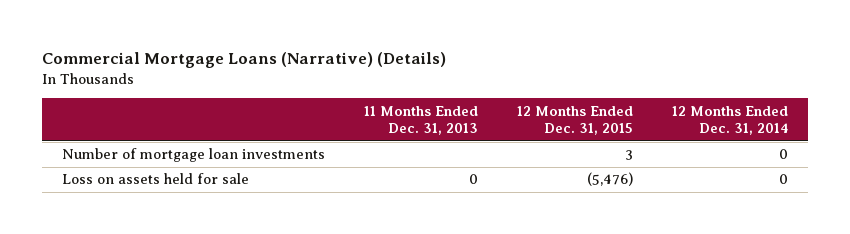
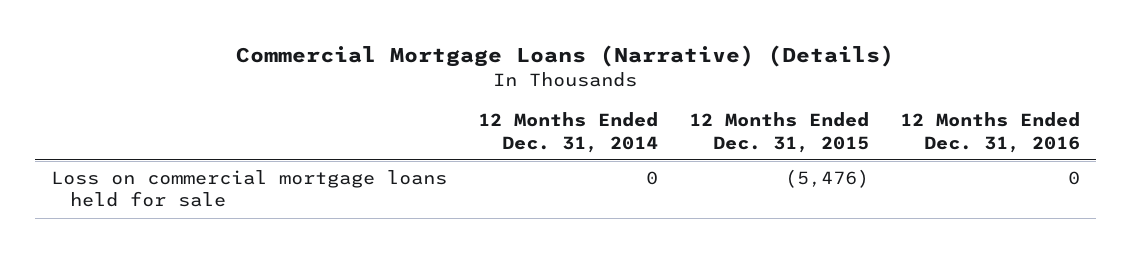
- | 11 Months Ended Dec. 31, 2013 | 12 Months Ended Dec. 31, 2015 | 12 Months Ended Dec. 31, 2014
+ | 12 Months Ended Dec. 31, 2014 | 12 Months Ended Dec. 31, 2015 | 12 Months Ended Dec. 31, 2016
- Number of mortgage loan investments | | 3 | 0
- Loss on assets held for sale | 0 | (5,476) | 0
+ Loss on commercial mortgage loans held for sale | 0 | (5,476) | 0

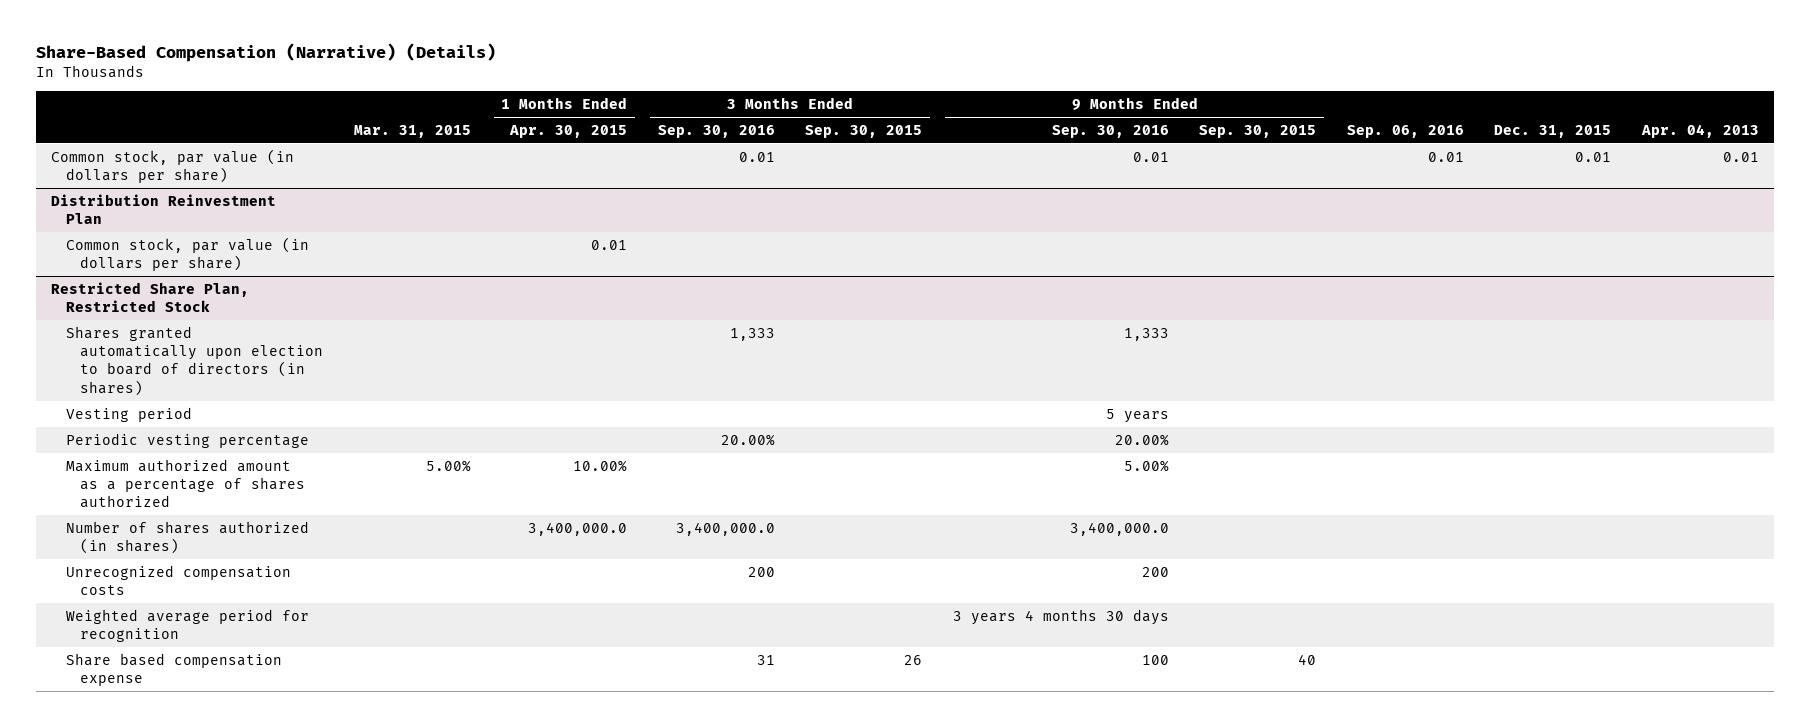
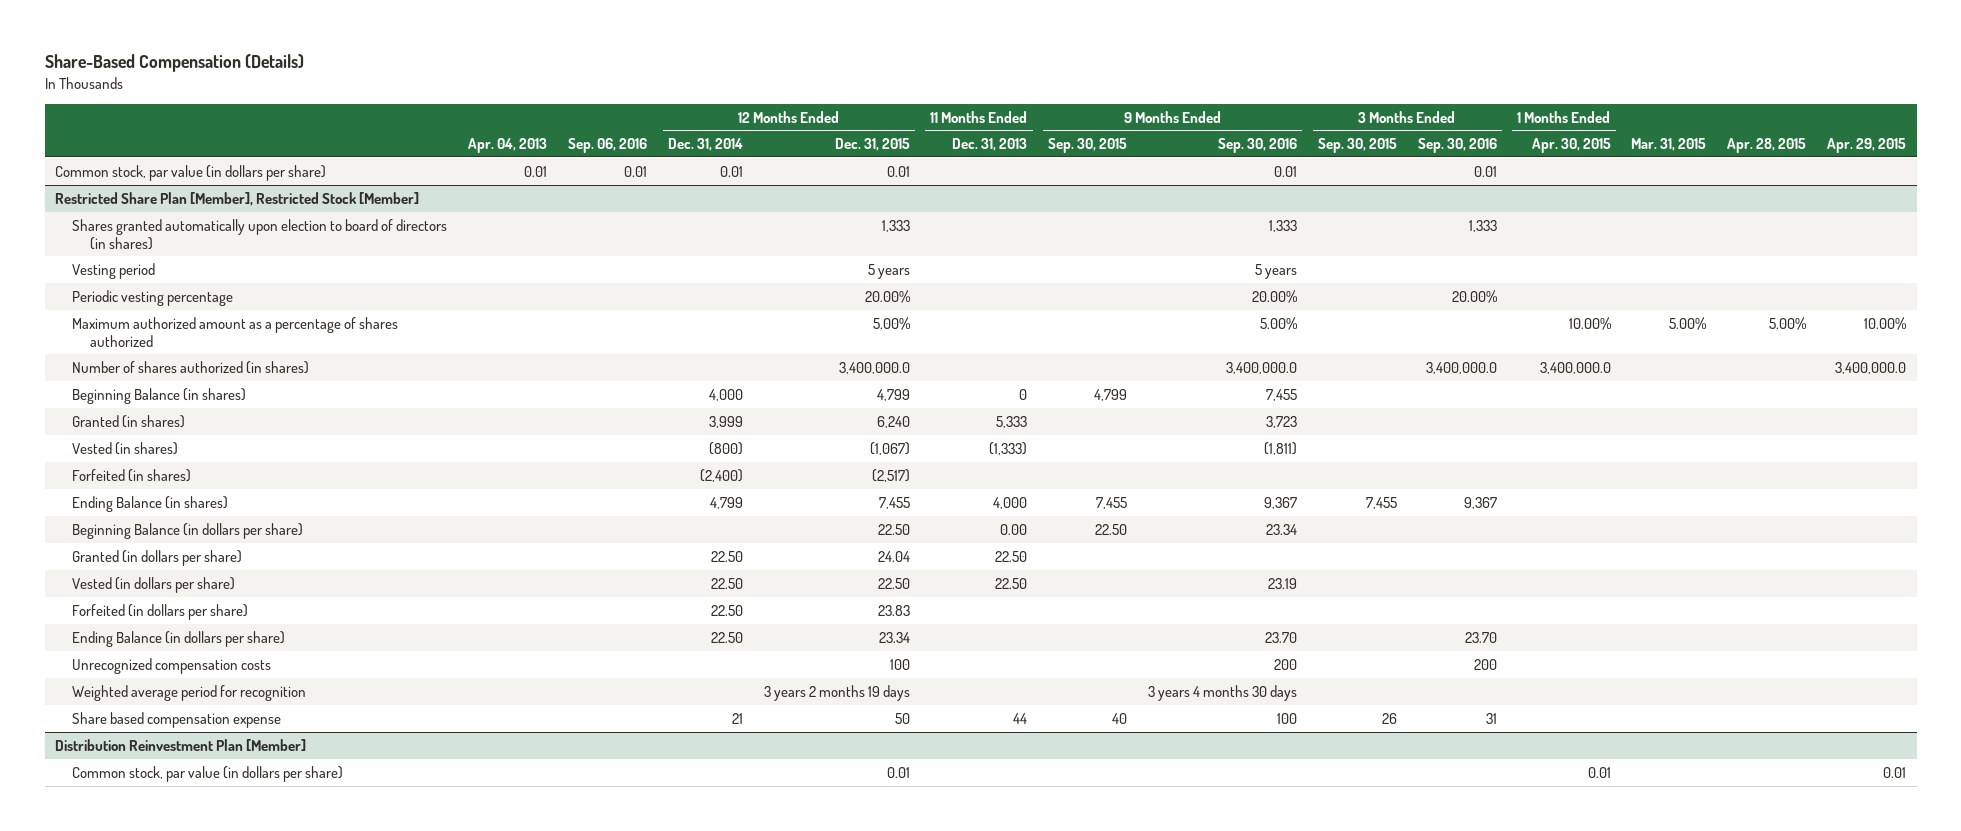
- Share-Based Compensation (Narrative) (Details)
+ Share-Based Compensation (Details)
- | Mar. 31, 2015 | 1 Months Ended Apr. 30, 2015 | 3 Months Ended Sep. 30, 2016 | 3 Months Ended Sep. 30, 2015 | 9 Months Ended Sep. 30, 2016 | 9 Months Ended Sep. 30, 2015 | Sep. 06, 2016 | Dec. 31, 2015 | Apr. 04, 2013
+ | Apr. 04, 2013 | Sep. 06, 2016 | 12 Months Ended Dec. 31, 2014 | 12 Months Ended Dec. 31, 2015 | 11 Months Ended Dec. 31, 2013 | 9 Months Ended Sep. 30, 2015 | 9 Months Ended Sep. 30, 2016 | 3 Months Ended Sep. 30, 2015 | 3 Months Ended Sep. 30, 2016 | 1 Months Ended Apr. 30, 2015 | Mar. 31, 2015 | Apr. 28, 2015 | Apr. 29, 2015
- Distribution Reinvestment Plan
- Common stock, par value (in dollars per share) | | 0.01 | | | | | | |
- Restricted Share Plan, Restricted Stock
+ Restricted Share Plan [Member], Restricted Stock [Member]
+ Beginning Balance (in shares) | | | 4,000 | 4,799 | 0 | 4,799 | 7,455 | | | | | |
+ Granted (in shares) | | | 3,999 | 6,240 | 5,333 | | 3,723 | | | | | |
+ Vested (in shares) | | | (800) | (1,067) | (1,333) | | (1,811) | | | | | |
+ Forfeited (in shares) | | | (2,400) | (2,517) | | | | | | | | |
+ Ending Balance (in shares) | | | 4,799 | 7,455 | 4,000 | 7,455 | 9,367 | 7,455 | 9,367 | | | |
+ Beginning Balance (in dollars per share) | | | | 22.50 | 0.00 | 22.50 | 23.34 | | | | | |
+ Granted (in dollars per share) | | | 22.50 | 24.04 | 22.50 | | | | | | | |
+ Vested (in dollars per share) | | | 22.50 | 22.50 | 22.50 | | 23.19 | | | | | |
+ Forfeited (in dollars per share) | | | 22.50 | 23.83 | | | | | | | | |
+ Ending Balance (in dollars per share) | | | 22.50 | 23.34 | | | 23.70 | | 23.70 | | | |
+ Distribution Reinvestment Plan [Member]
+ Common stock, par value (in dollars per share) | | | | 0.01 | | | | | | 0.01 | | | 0.01

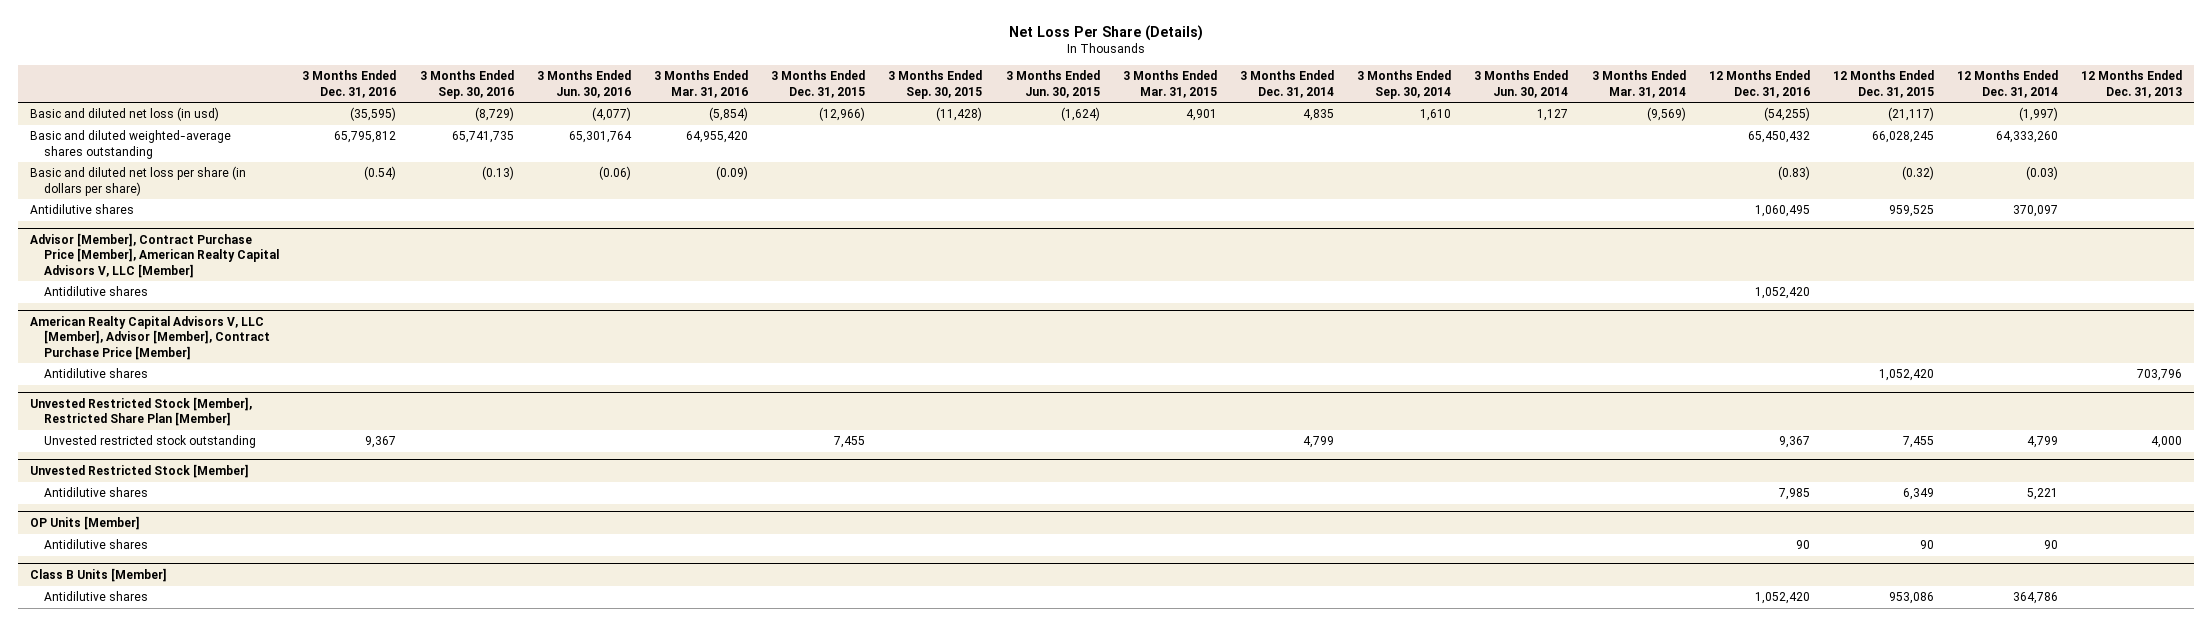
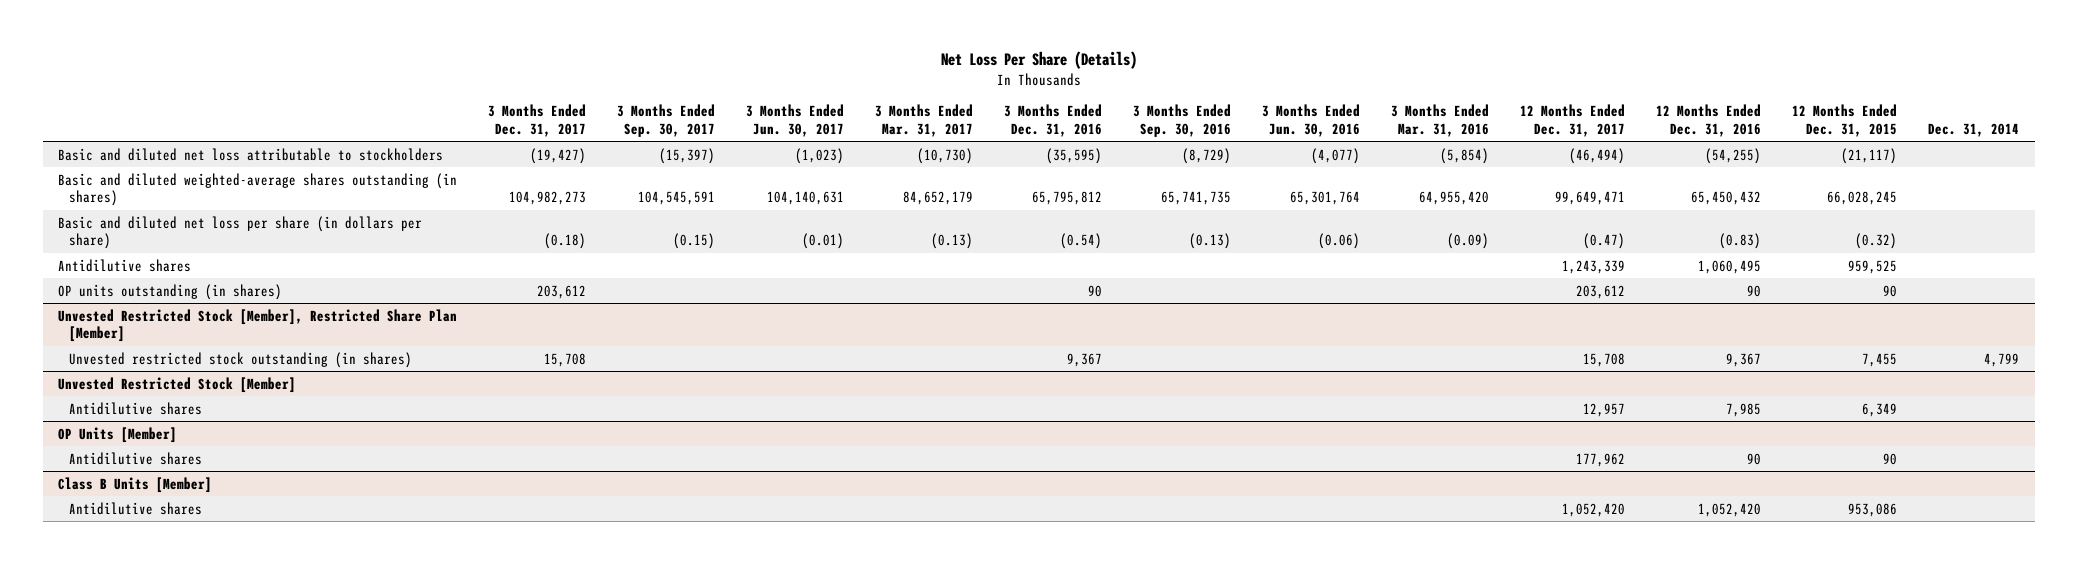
- | 3 Months Ended Dec. 31, 2016 | 3 Months Ended Sep. 30, 2016 | 3 Months Ended Jun. 30, 2016 | 3 Months Ended Mar. 31, 2016 | 3 Months Ended Dec. 31, 2015 | 3 Months Ended Sep. 30, 2015 | 3 Months Ended Jun. 30, 2015 | 3 Months Ended Mar. 31, 2015 | 3 Months Ended Dec. 31, 2014 | 3 Months Ended Sep. 30, 2014 | 3 Months Ended Jun. 30, 2014 | 3 Months Ended Mar. 31, 2014 | 12 Months Ended Dec. 31, 2016 | 12 Months Ended Dec. 31, 2015 | 12 Months Ended Dec. 31, 2014 | 12 Months Ended Dec. 31, 2013
+ | 3 Months Ended Dec. 31, 2017 | 3 Months Ended Sep. 30, 2017 | 3 Months Ended Jun. 30, 2017 | 3 Months Ended Mar. 31, 2017 | 3 Months Ended Dec. 31, 2016 | 3 Months Ended Sep. 30, 2016 | 3 Months Ended Jun. 30, 2016 | 3 Months Ended Mar. 31, 2016 | 12 Months Ended Dec. 31, 2017 | 12 Months Ended Dec. 31, 2016 | 12 Months Ended Dec. 31, 2015 | Dec. 31, 2014
- Basic and diluted net loss (in usd) | (35,595) | (8,729) | (4,077) | (5,854) | (12,966) | (11,428) | (1,624) | 4,901 | 4,835 | 1,610 | 1,127 | (9,569) | (54,255) | (21,117) | (1,997) |
- Basic and diluted weighted-average shares outstanding | 65,795,812 | 65,741,735 | 65,301,764 | 64,955,420 | | | | | | | | | 65,450,432 | 66,028,245 | 64,333,260 |
+ Basic and diluted net loss attributable to stockholders | (19,427) | (15,397) | (1,023) | (10,730) | (35,595) | (8,729) | (4,077) | (5,854) | (46,494) | (54,255) | (21,117) |
+ Basic and diluted weighted-average shares outstanding (in shares) | 104,982,273 | 104,545,591 | 104,140,631 | 84,652,179 | 65,795,812 | 65,741,735 | 65,301,764 | 64,955,420 | 99,649,471 | 65,450,432 | 66,028,245 |
- Advisor [Member], Contract Purchase Price [Member], American Realty Capital Advisors V, LLC [Member]
- Antidilutive shares | | | | | | | | | | | | | 1,052,420 | | |
- American Realty Capital Advisors V, LLC [Member], Advisor [Member], Contract Purchase Price [Member]
- Antidilutive shares | | | | | | | | | | | | | | 1,052,420 | | 703,796
+ OP units outstanding (in shares) | 203,612 | | | | 90 | | | | 203,612 | 90 | 90 |
@ Unvested Restricted Stock [Member], Restricted Share Plan [Member]
- Unvested restricted stock outstanding | 9,367 | | | | 7,455 | | | | 4,799 | | | | 9,367 | 7,455 | 4,799 | 4,000
+ Unvested restricted stock outstanding (in shares) | 15,708 | | | | 9,367 | | | | 15,708 | 9,367 | 7,455 | 4,799

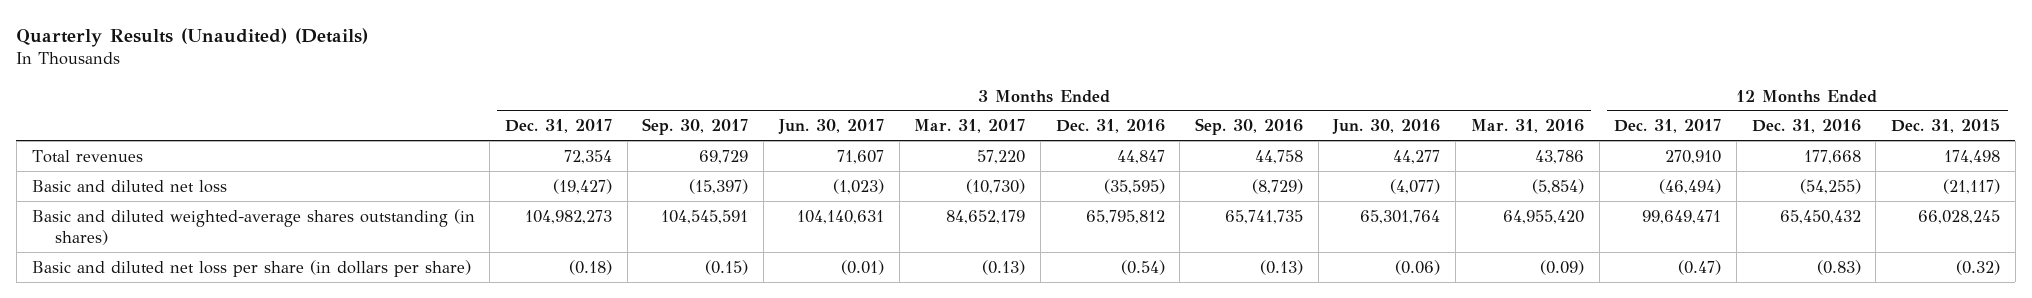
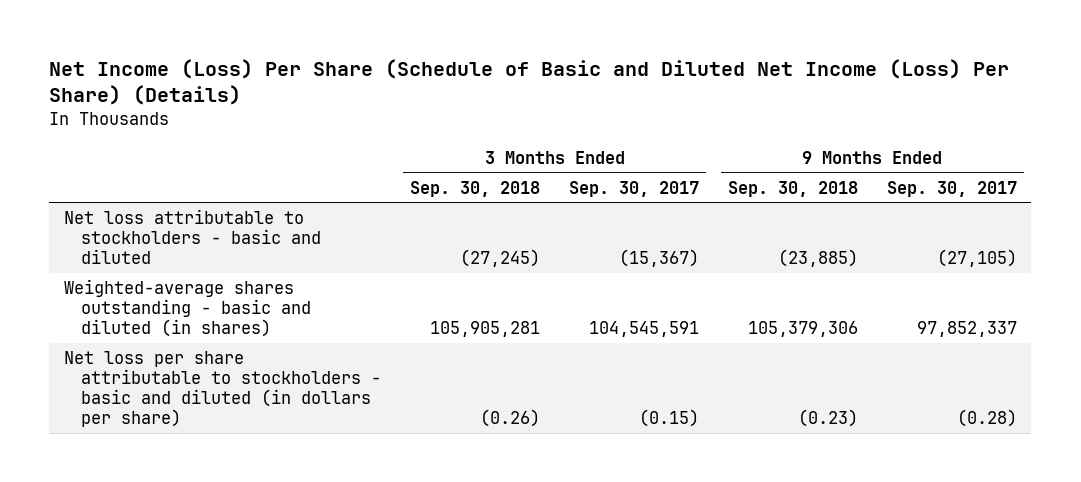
- Quarterly Results (Unaudited) (Details)
+ Net Income (Loss) Per Share (Schedule of Basic and Diluted Net Income (Loss) Per Share) (Details)
- | 3 Months Ended Dec. 31, 2017 | 3 Months Ended Sep. 30, 2017 | 3 Months Ended Jun. 30, 2017 | 3 Months Ended Mar. 31, 2017 | 3 Months Ended Dec. 31, 2016 | 3 Months Ended Sep. 30, 2016 | 3 Months Ended Jun. 30, 2016 | 3 Months Ended Mar. 31, 2016 | 12 Months Ended Dec. 31, 2017 | 12 Months Ended Dec. 31, 2016 | 12 Months Ended Dec. 31, 2015
+ | 3 Months Ended Sep. 30, 2018 | 3 Months Ended Sep. 30, 2017 | 9 Months Ended Sep. 30, 2018 | 9 Months Ended Sep. 30, 2017
- Total revenues | 72,354 | 69,729 | 71,607 | 57,220 | 44,847 | 44,758 | 44,277 | 43,786 | 270,910 | 177,668 | 174,498
- Basic and diluted net loss | (19,427) | (15,397) | (1,023) | (10,730) | (35,595) | (8,729) | (4,077) | (5,854) | (46,494) | (54,255) | (21,117)
- Basic and diluted weighted-average shares outstanding (in shares) | 104,982,273 | 104,545,591 | 104,140,631 | 84,652,179 | 65,795,812 | 65,741,735 | 65,301,764 | 64,955,420 | 99,649,471 | 65,450,432 | 66,028,245
- Basic and diluted net loss per share (in dollars per share) | (0.18) | (0.15) | (0.01) | (0.13) | (0.54) | (0.13) | (0.06) | (0.09) | (0.47) | (0.83) | (0.32)
+ Net loss attributable to stockholders - basic and diluted | (27,245) | (15,367) | (23,885) | (27,105)
+ Weighted-average shares outstanding - basic and diluted (in shares) | 105,905,281 | 104,545,591 | 105,379,306 | 97,852,337
+ Net loss per share attributable to stockholders - basic and diluted (in dollars per share) | (0.26) | (0.15) | (0.23) | (0.28)

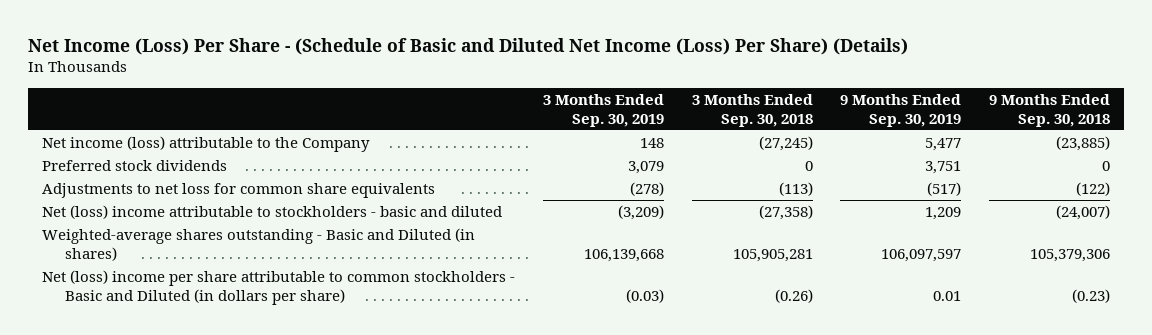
- Net Income (Loss) Per Share (Schedule of Basic and Diluted Net Income (Loss) Per Share) (Details)
+ Net Income (Loss) Per Share - (Schedule of Basic and Diluted Net Income (Loss) Per Share) (Details)
- | 3 Months Ended Sep. 30, 2018 | 3 Months Ended Sep. 30, 2017 | 9 Months Ended Sep. 30, 2018 | 9 Months Ended Sep. 30, 2017
+ | 3 Months Ended Sep. 30, 2019 | 3 Months Ended Sep. 30, 2018 | 9 Months Ended Sep. 30, 2019 | 9 Months Ended Sep. 30, 2018
- Net loss attributable to stockholders - basic and diluted | (27,245) | (15,367) | (23,885) | (27,105)
- Weighted-average shares outstanding - basic and diluted (in shares) | 105,905,281 | 104,545,591 | 105,379,306 | 97,852,337
- Net loss per share attributable to stockholders - basic and diluted (in dollars per share) | (0.26) | (0.15) | (0.23) | (0.28)
+ Net income (loss) attributable to the Company | 148 | (27,245) | 5,477 | (23,885)
+ Preferred stock dividends | 3,079 | 0 | 3,751 | 0
+ Adjustments to net loss for common share equivalents | (278) | (113) | (517) | (122)
+ Net (loss) income attributable to stockholders - basic and diluted | (3,209) | (27,358) | 1,209 | (24,007)
+ Weighted-average shares outstanding - Basic and Diluted (in shares) | 106,139,668 | 105,905,281 | 106,097,597 | 105,379,306
+ Net (loss) income per share attributable to common stockholders - Basic and Diluted (in dollars per share) | (0.03) | (0.26) | 0.01 | (0.23)

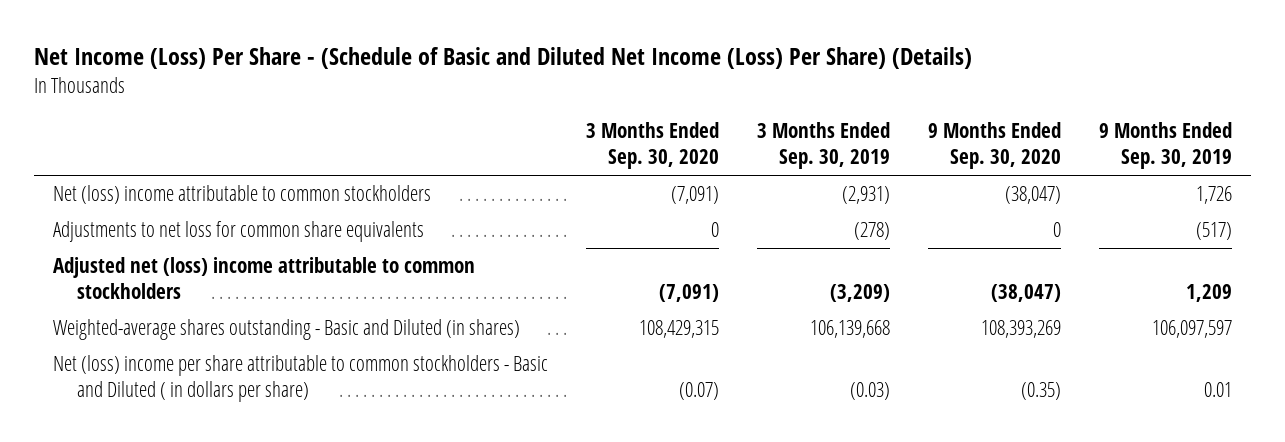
- | 3 Months Ended Sep. 30, 2019 | 3 Months Ended Sep. 30, 2018 | 9 Months Ended Sep. 30, 2019 | 9 Months Ended Sep. 30, 2018
+ | 3 Months Ended Sep. 30, 2020 | 3 Months Ended Sep. 30, 2019 | 9 Months Ended Sep. 30, 2020 | 9 Months Ended Sep. 30, 2019
- Net income (loss) attributable to the Company | 148 | (27,245) | 5,477 | (23,885)
- Preferred stock dividends | 3,079 | 0 | 3,751 | 0
+ Net (loss) income attributable to common stockholders | (7,091) | (2,931) | (38,047) | 1,726
- Net (loss) income attributable to stockholders - basic and diluted | (3,209) | (27,358) | 1,209 | (24,007)
+ Adjusted net (loss) income attributable to common stockholders | (7,091) | (3,209) | (38,047) | 1,209
- Net (loss) income per share attributable to common stockholders - Basic and Diluted (in dollars per share) | (0.03) | (0.26) | 0.01 | (0.23)
+ Net (loss) income per share attributable to common stockholders - Basic and Diluted ( in dollars per share) | (0.07) | (0.03) | (0.35) | 0.01

